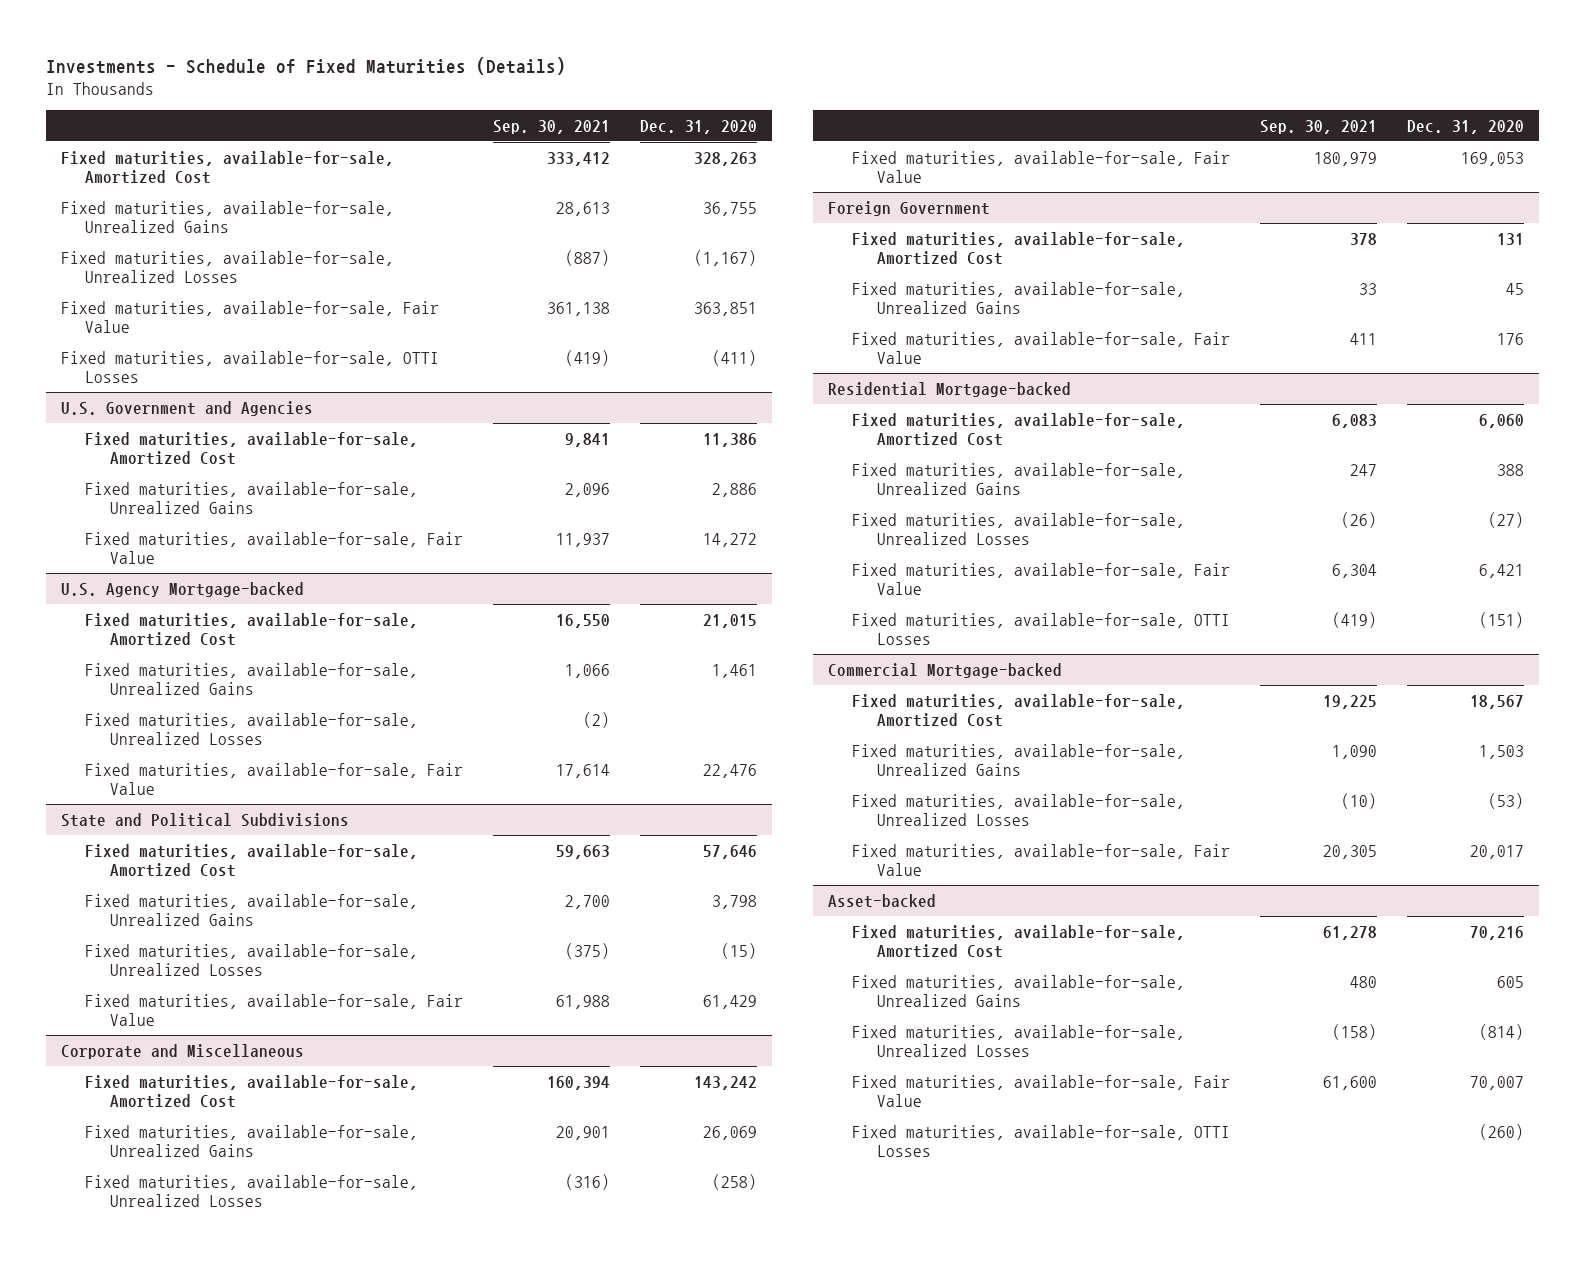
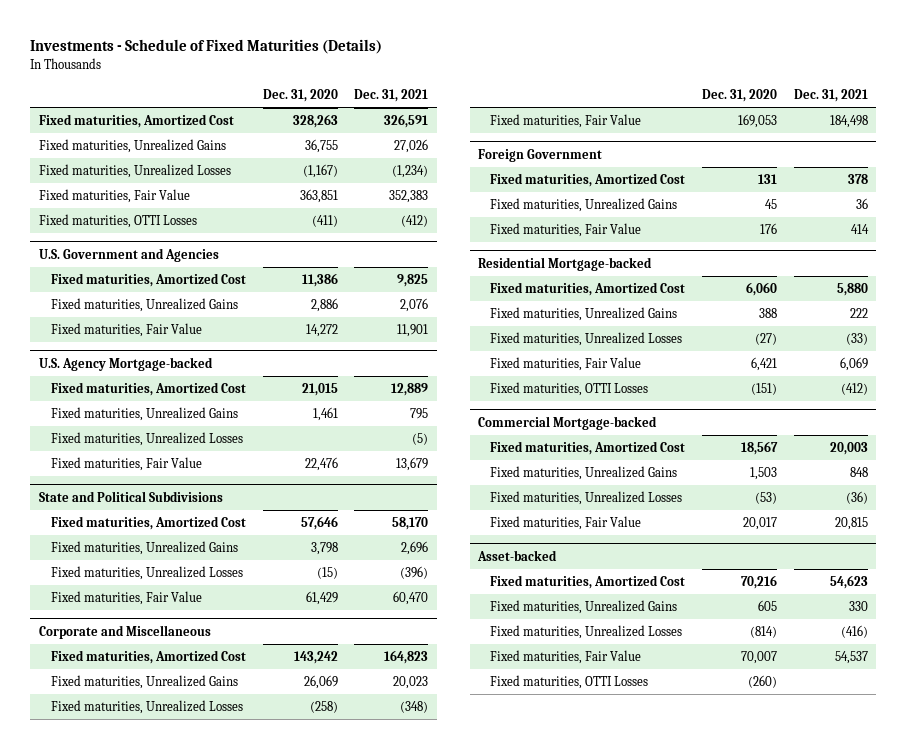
- | Sep. 30, 2021 | Dec. 31, 2020
+ | Dec. 31, 2020 | Dec. 31, 2021
- Fixed maturities, available-for-sale, Amortized Cost | 333,412 | 328,263
- Fixed maturities, available-for-sale, Unrealized Gains | 28,613 | 36,755
- Fixed maturities, available-for-sale, Unrealized Losses | (887) | (1,167)
- Fixed maturities, available-for-sale, Fair Value | 361,138 | 363,851
- Fixed maturities, available-for-sale, OTTI Losses | (419) | (411)
+ Fixed maturities, Amortized Cost | 328,263 | 326,591
+ Fixed maturities, Unrealized Gains | 36,755 | 27,026
+ Fixed maturities, Unrealized Losses | (1,167) | (1,234)
+ Fixed maturities, Fair Value | 363,851 | 352,383
+ Fixed maturities, OTTI Losses | (411) | (412)
@ U.S. Government and Agencies
- Fixed maturities, available-for-sale, Amortized Cost | 9,841 | 11,386
- Fixed maturities, available-for-sale, Unrealized Gains | 2,096 | 2,886
- Fixed maturities, available-for-sale, Fair Value | 11,937 | 14,272
+ Fixed maturities, Amortized Cost | 11,386 | 9,825
+ Fixed maturities, Unrealized Gains | 2,886 | 2,076
+ Fixed maturities, Fair Value | 14,272 | 11,901
@ U.S. Agency Mortgage-backed
- Fixed maturities, available-for-sale, Amortized Cost | 16,550 | 21,015
- Fixed maturities, available-for-sale, Unrealized Gains | 1,066 | 1,461
- Fixed maturities, available-for-sale, Unrealized Losses | (2) |
- Fixed maturities, available-for-sale, Fair Value | 17,614 | 22,476
+ Fixed maturities, Amortized Cost | 21,015 | 12,889
+ Fixed maturities, Unrealized Gains | 1,461 | 795
+ Fixed maturities, Unrealized Losses | | (5)
+ Fixed maturities, Fair Value | 22,476 | 13,679
@ State and Political Subdivisions
- Fixed maturities, available-for-sale, Amortized Cost | 59,663 | 57,646
- Fixed maturities, available-for-sale, Unrealized Gains | 2,700 | 3,798
- Fixed maturities, available-for-sale, Unrealized Losses | (375) | (15)
- Fixed maturities, available-for-sale, Fair Value | 61,988 | 61,429
+ Fixed maturities, Amortized Cost | 57,646 | 58,170
+ Fixed maturities, Unrealized Gains | 3,798 | 2,696
+ Fixed maturities, Unrealized Losses | (15) | (396)
+ Fixed maturities, Fair Value | 61,429 | 60,470
@ Corporate and Miscellaneous
- Fixed maturities, available-for-sale, Amortized Cost | 160,394 | 143,242
- Fixed maturities, available-for-sale, Unrealized Gains | 20,901 | 26,069
- Fixed maturities, available-for-sale, Unrealized Losses | (316) | (258)
- Fixed maturities, available-for-sale, Fair Value | 180,979 | 169,053
+ Fixed maturities, Amortized Cost | 143,242 | 164,823
+ Fixed maturities, Unrealized Gains | 26,069 | 20,023
+ Fixed maturities, Unrealized Losses | (258) | (348)
+ Fixed maturities, Fair Value | 169,053 | 184,498
@ Foreign Government
- Fixed maturities, available-for-sale, Amortized Cost | 378 | 131
- Fixed maturities, available-for-sale, Unrealized Gains | 33 | 45
- Fixed maturities, available-for-sale, Fair Value | 411 | 176
+ Fixed maturities, Amortized Cost | 131 | 378
+ Fixed maturities, Unrealized Gains | 45 | 36
+ Fixed maturities, Fair Value | 176 | 414
@ Residential Mortgage-backed
- Fixed maturities, available-for-sale, Amortized Cost | 6,083 | 6,060
- Fixed maturities, available-for-sale, Unrealized Gains | 247 | 388
- Fixed maturities, available-for-sale, Unrealized Losses | (26) | (27)
- Fixed maturities, available-for-sale, Fair Value | 6,304 | 6,421
- Fixed maturities, available-for-sale, OTTI Losses | (419) | (151)
+ Fixed maturities, Amortized Cost | 6,060 | 5,880
+ Fixed maturities, Unrealized Gains | 388 | 222
+ Fixed maturities, Unrealized Losses | (27) | (33)
+ Fixed maturities, Fair Value | 6,421 | 6,069
+ Fixed maturities, OTTI Losses | (151) | (412)
@ Commercial Mortgage-backed
- Fixed maturities, available-for-sale, Amortized Cost | 19,225 | 18,567
- Fixed maturities, available-for-sale, Unrealized Gains | 1,090 | 1,503
- Fixed maturities, available-for-sale, Unrealized Losses | (10) | (53)
- Fixed maturities, available-for-sale, Fair Value | 20,305 | 20,017
+ Fixed maturities, Amortized Cost | 18,567 | 20,003
+ Fixed maturities, Unrealized Gains | 1,503 | 848
+ Fixed maturities, Unrealized Losses | (53) | (36)
+ Fixed maturities, Fair Value | 20,017 | 20,815
@ Asset-backed
- Fixed maturities, available-for-sale, Amortized Cost | 61,278 | 70,216
- Fixed maturities, available-for-sale, Unrealized Gains | 480 | 605
- Fixed maturities, available-for-sale, Unrealized Losses | (158) | (814)
- Fixed maturities, available-for-sale, Fair Value | 61,600 | 70,007
- Fixed maturities, available-for-sale, OTTI Losses | | (260)
+ Fixed maturities, Amortized Cost | 70,216 | 54,623
+ Fixed maturities, Unrealized Gains | 605 | 330
+ Fixed maturities, Unrealized Losses | (814) | (416)
+ Fixed maturities, Fair Value | 70,007 | 54,537
+ Fixed maturities, OTTI Losses | (260) |

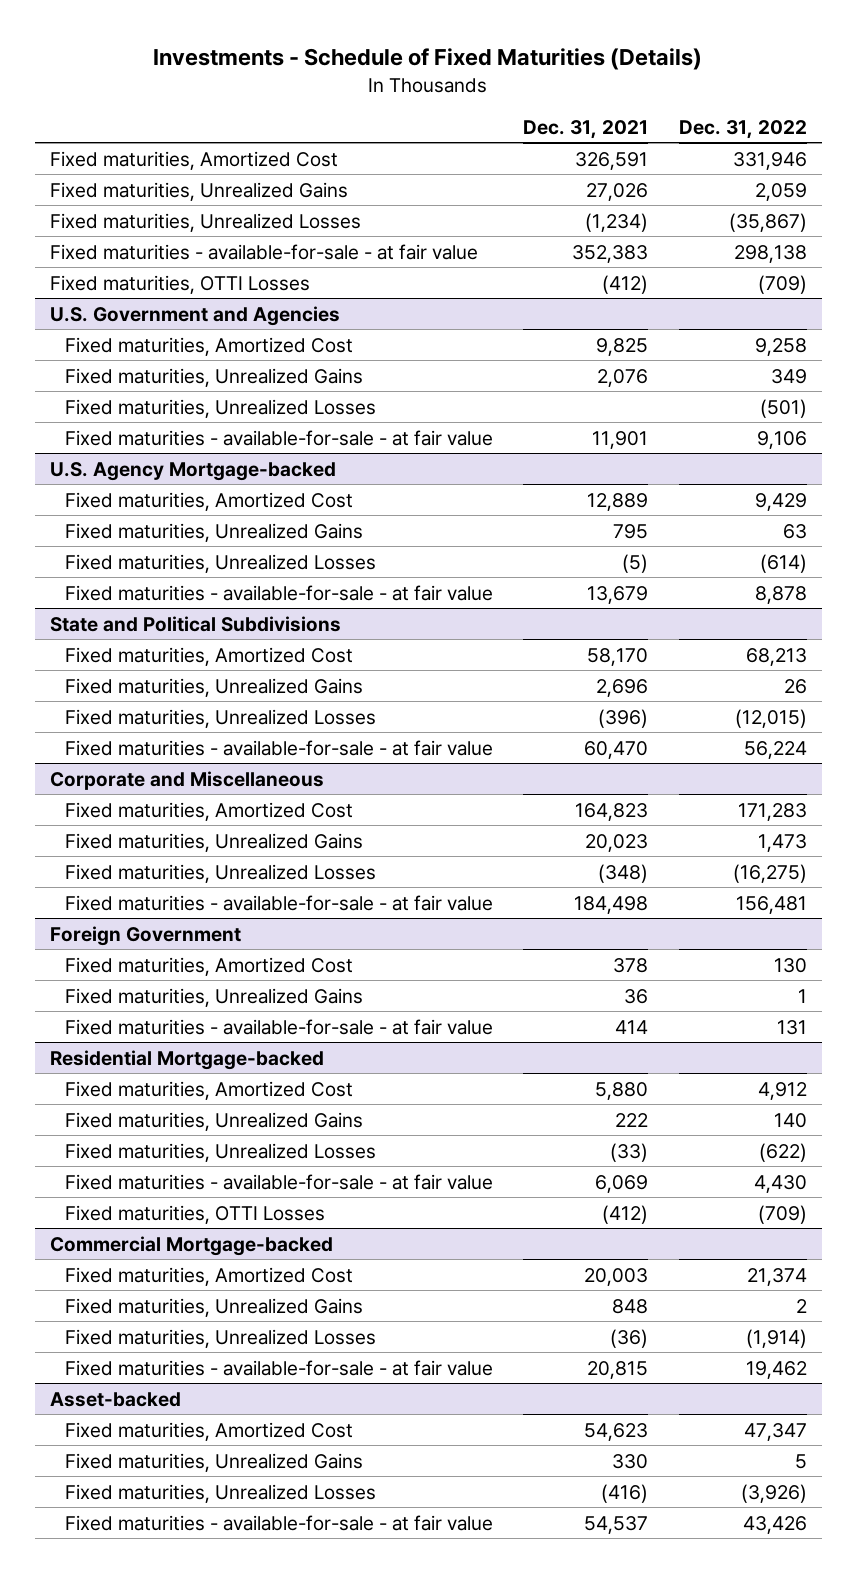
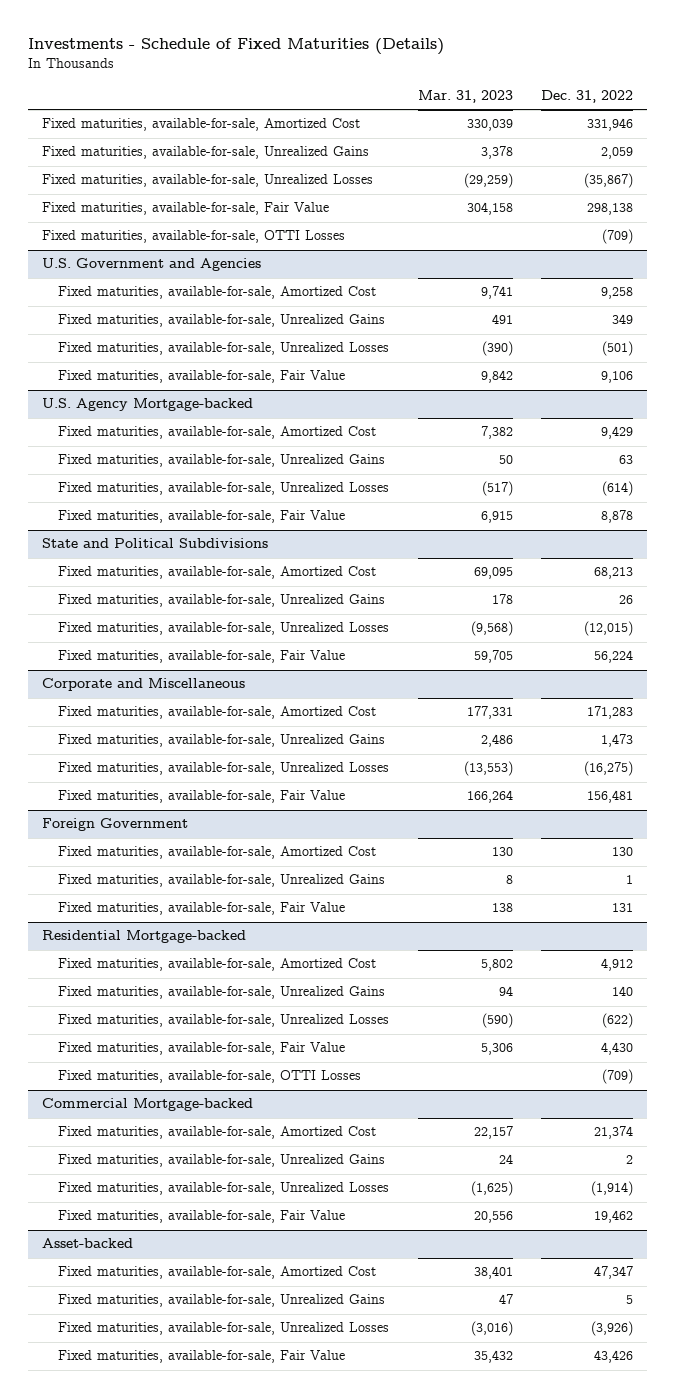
- | Dec. 31, 2021 | Dec. 31, 2022
+ | Mar. 31, 2023 | Dec. 31, 2022
- Fixed maturities, Amortized Cost | 326,591 | 331,946
- Fixed maturities, Unrealized Gains | 27,026 | 2,059
- Fixed maturities, Unrealized Losses | (1,234) | (35,867)
- Fixed maturities - available-for-sale - at fair value | 352,383 | 298,138
- Fixed maturities, OTTI Losses | (412) | (709)
+ Fixed maturities, available-for-sale, Amortized Cost | 330,039 | 331,946
+ Fixed maturities, available-for-sale, Unrealized Gains | 3,378 | 2,059
+ Fixed maturities, available-for-sale, Unrealized Losses | (29,259) | (35,867)
+ Fixed maturities, available-for-sale, Fair Value | 304,158 | 298,138
+ Fixed maturities, available-for-sale, OTTI Losses | | (709)
@ U.S. Government and Agencies
- Fixed maturities, Amortized Cost | 9,825 | 9,258
- Fixed maturities, Unrealized Gains | 2,076 | 349
- Fixed maturities, Unrealized Losses | | (501)
- Fixed maturities - available-for-sale - at fair value | 11,901 | 9,106
+ Fixed maturities, available-for-sale, Amortized Cost | 9,741 | 9,258
+ Fixed maturities, available-for-sale, Unrealized Gains | 491 | 349
+ Fixed maturities, available-for-sale, Unrealized Losses | (390) | (501)
+ Fixed maturities, available-for-sale, Fair Value | 9,842 | 9,106
@ U.S. Agency Mortgage-backed
- Fixed maturities, Amortized Cost | 12,889 | 9,429
- Fixed maturities, Unrealized Gains | 795 | 63
- Fixed maturities, Unrealized Losses | (5) | (614)
- Fixed maturities - available-for-sale - at fair value | 13,679 | 8,878
+ Fixed maturities, available-for-sale, Amortized Cost | 7,382 | 9,429
+ Fixed maturities, available-for-sale, Unrealized Gains | 50 | 63
+ Fixed maturities, available-for-sale, Unrealized Losses | (517) | (614)
+ Fixed maturities, available-for-sale, Fair Value | 6,915 | 8,878
@ State and Political Subdivisions
- Fixed maturities, Amortized Cost | 58,170 | 68,213
- Fixed maturities, Unrealized Gains | 2,696 | 26
- Fixed maturities, Unrealized Losses | (396) | (12,015)
- Fixed maturities - available-for-sale - at fair value | 60,470 | 56,224
+ Fixed maturities, available-for-sale, Amortized Cost | 69,095 | 68,213
+ Fixed maturities, available-for-sale, Unrealized Gains | 178 | 26
+ Fixed maturities, available-for-sale, Unrealized Losses | (9,568) | (12,015)
+ Fixed maturities, available-for-sale, Fair Value | 59,705 | 56,224
@ Corporate and Miscellaneous
- Fixed maturities, Amortized Cost | 164,823 | 171,283
- Fixed maturities, Unrealized Gains | 20,023 | 1,473
- Fixed maturities, Unrealized Losses | (348) | (16,275)
- Fixed maturities - available-for-sale - at fair value | 184,498 | 156,481
+ Fixed maturities, available-for-sale, Amortized Cost | 177,331 | 171,283
+ Fixed maturities, available-for-sale, Unrealized Gains | 2,486 | 1,473
+ Fixed maturities, available-for-sale, Unrealized Losses | (13,553) | (16,275)
+ Fixed maturities, available-for-sale, Fair Value | 166,264 | 156,481
@ Foreign Government
- Fixed maturities, Amortized Cost | 378 | 130
- Fixed maturities, Unrealized Gains | 36 | 1
- Fixed maturities - available-for-sale - at fair value | 414 | 131
+ Fixed maturities, available-for-sale, Amortized Cost | 130 | 130
+ Fixed maturities, available-for-sale, Unrealized Gains | 8 | 1
+ Fixed maturities, available-for-sale, Fair Value | 138 | 131
@ Residential Mortgage-backed
- Fixed maturities, Amortized Cost | 5,880 | 4,912
- Fixed maturities, Unrealized Gains | 222 | 140
- Fixed maturities, Unrealized Losses | (33) | (622)
- Fixed maturities - available-for-sale - at fair value | 6,069 | 4,430
- Fixed maturities, OTTI Losses | (412) | (709)
+ Fixed maturities, available-for-sale, Amortized Cost | 5,802 | 4,912
+ Fixed maturities, available-for-sale, Unrealized Gains | 94 | 140
+ Fixed maturities, available-for-sale, Unrealized Losses | (590) | (622)
+ Fixed maturities, available-for-sale, Fair Value | 5,306 | 4,430
+ Fixed maturities, available-for-sale, OTTI Losses | | (709)
@ Commercial Mortgage-backed
- Fixed maturities, Amortized Cost | 20,003 | 21,374
- Fixed maturities, Unrealized Gains | 848 | 2
- Fixed maturities, Unrealized Losses | (36) | (1,914)
- Fixed maturities - available-for-sale - at fair value | 20,815 | 19,462
+ Fixed maturities, available-for-sale, Amortized Cost | 22,157 | 21,374
+ Fixed maturities, available-for-sale, Unrealized Gains | 24 | 2
+ Fixed maturities, available-for-sale, Unrealized Losses | (1,625) | (1,914)
+ Fixed maturities, available-for-sale, Fair Value | 20,556 | 19,462
@ Asset-backed
- Fixed maturities, Amortized Cost | 54,623 | 47,347
- Fixed maturities, Unrealized Gains | 330 | 5
- Fixed maturities, Unrealized Losses | (416) | (3,926)
- Fixed maturities - available-for-sale - at fair value | 54,537 | 43,426
+ Fixed maturities, available-for-sale, Amortized Cost | 38,401 | 47,347
+ Fixed maturities, available-for-sale, Unrealized Gains | 47 | 5
+ Fixed maturities, available-for-sale, Unrealized Losses | (3,016) | (3,926)
+ Fixed maturities, available-for-sale, Fair Value | 35,432 | 43,426

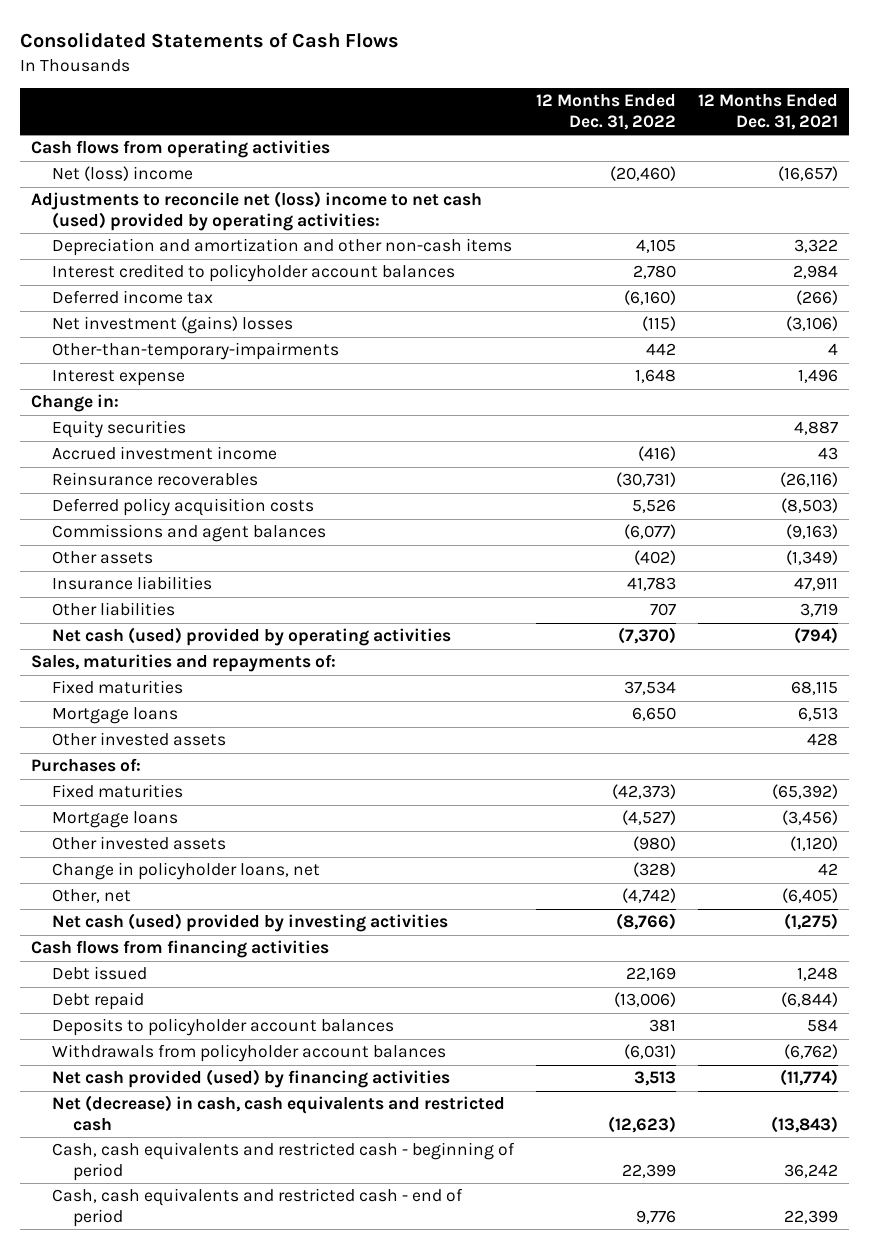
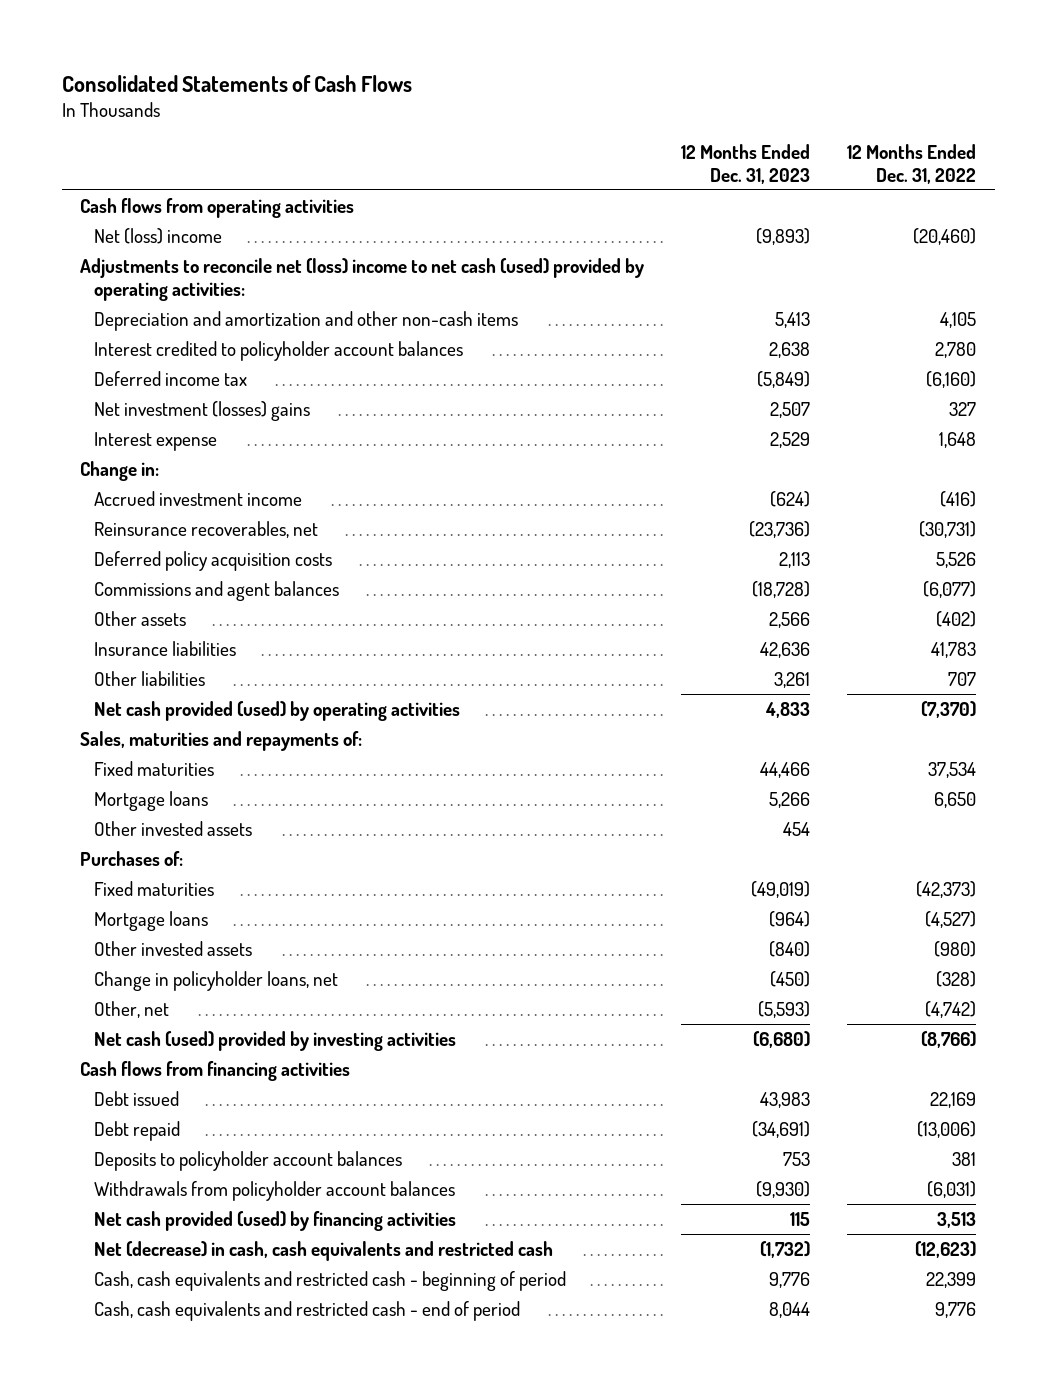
- | 12 Months Ended Dec. 31, 2022 | 12 Months Ended Dec. 31, 2021
+ | 12 Months Ended Dec. 31, 2023 | 12 Months Ended Dec. 31, 2022
- Net investment (gains) losses | (115) | (3,106)
- Other-than-temporary-impairments | 442 | 4
+ Net investment (losses) gains | 2,507 | 327
- Equity securities | | 4,887
- Reinsurance recoverables | (30,731) | (26,116)
+ Reinsurance recoverables, net | (23,736) | (30,731)
- Net cash (used) provided by operating activities | (7,370) | (794)
+ Net cash provided (used) by operating activities | 4,833 | (7,370)

